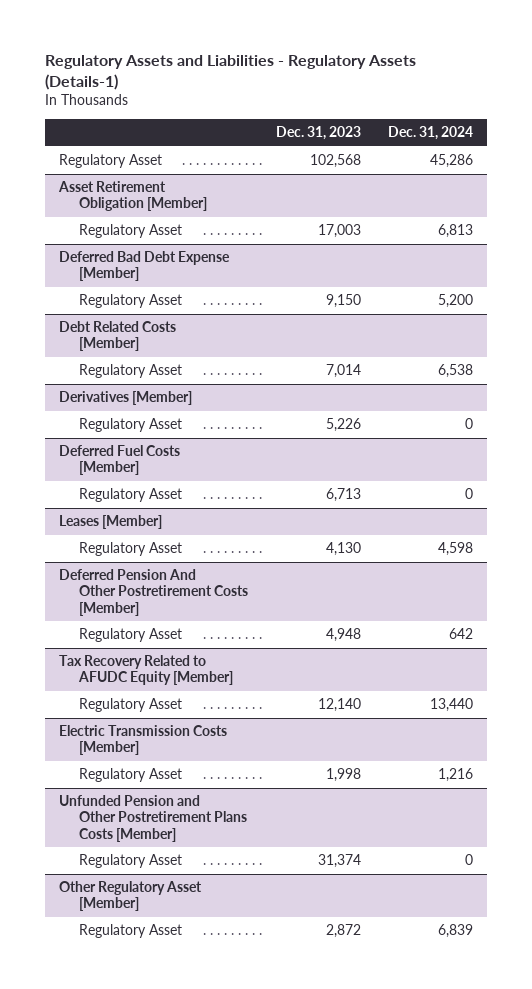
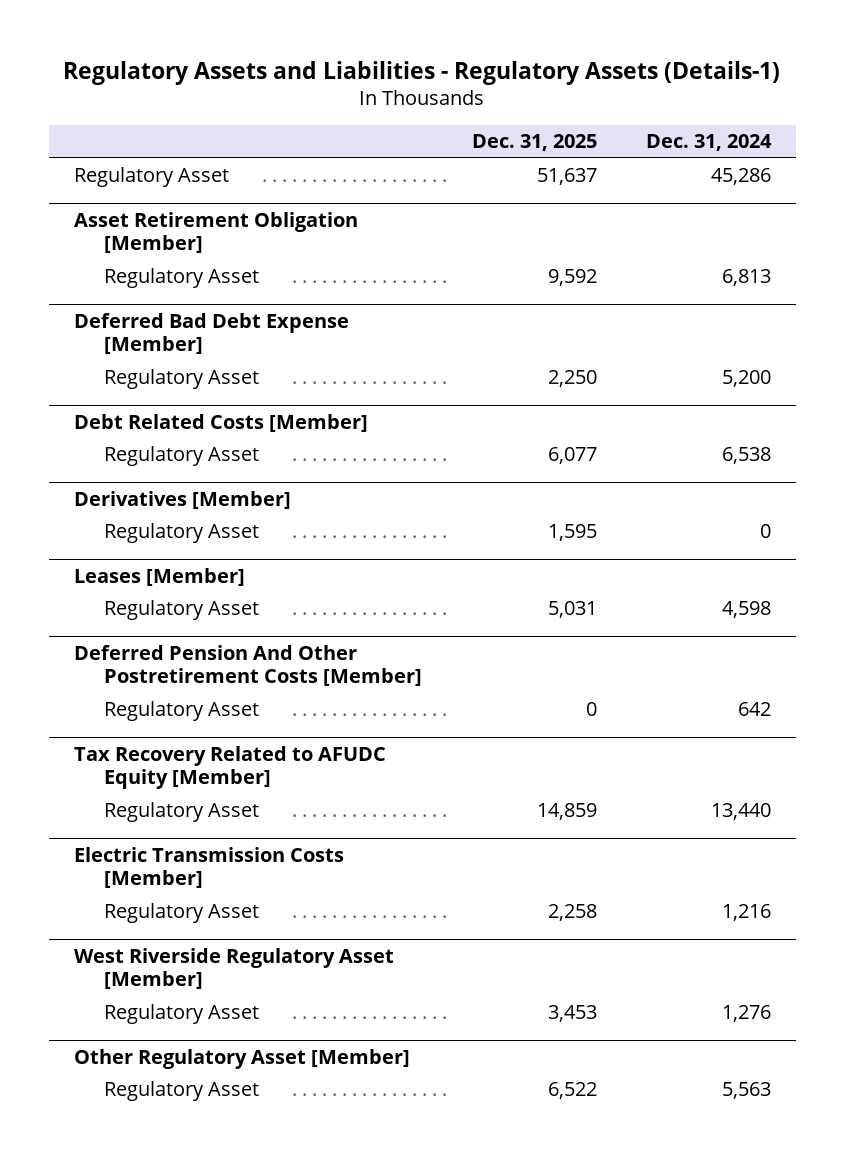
- | Dec. 31, 2023 | Dec. 31, 2024
+ | Dec. 31, 2025 | Dec. 31, 2024
- Deferred Fuel Costs [Member]
- Regulatory Asset | 6,713 | 0
- Unfunded Pension and Other Postretirement Plans Costs [Member]
- Regulatory Asset | 31,374 | 0
+ West Riverside Regulatory Asset [Member]
+ Regulatory Asset | 3,453 | 1,276
@ Other Regulatory Asset [Member]
- Regulatory Asset | 2,872 | 6,839
+ Regulatory Asset | 6,522 | 5,563

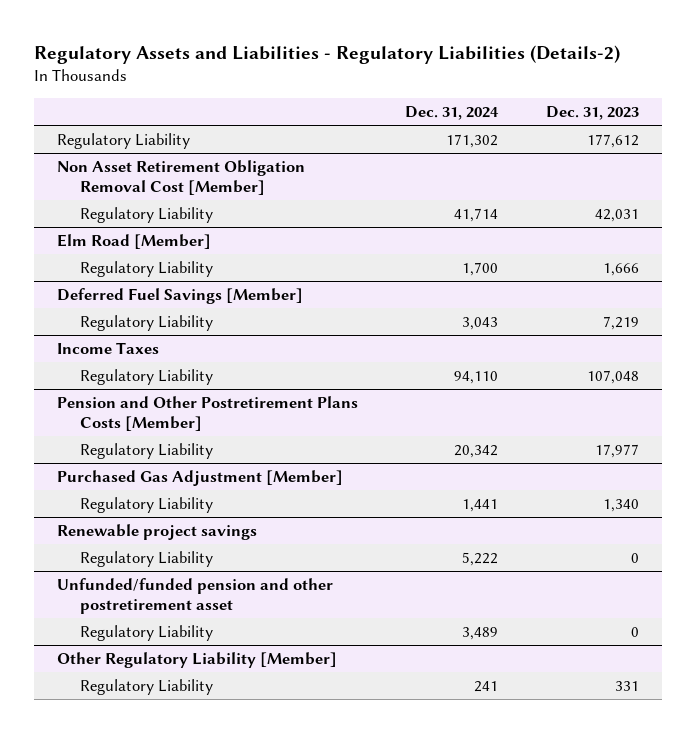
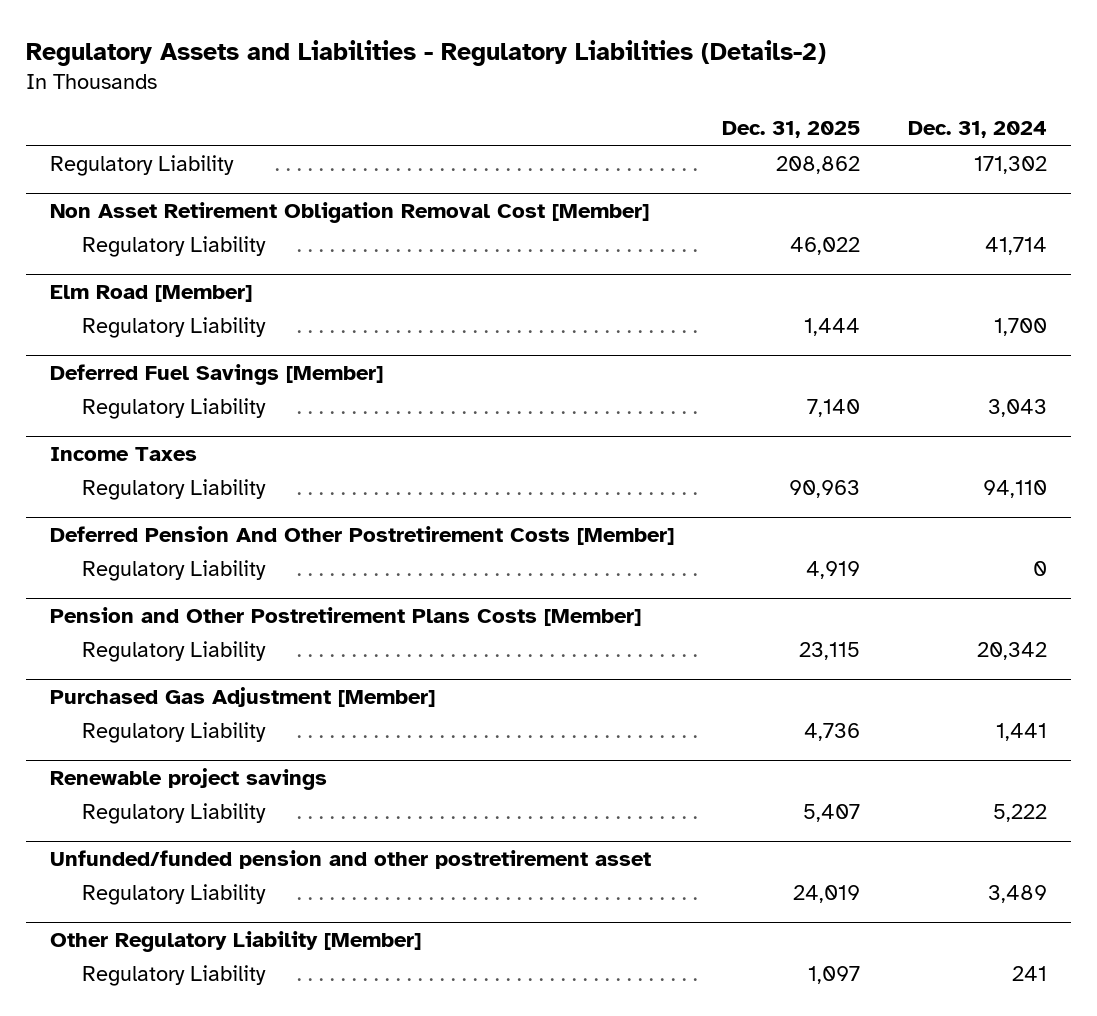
- | Dec. 31, 2024 | Dec. 31, 2023
+ | Dec. 31, 2025 | Dec. 31, 2024
+ Deferred Pension And Other Postretirement Costs [Member]
+ Regulatory Liability | 4,919 | 0

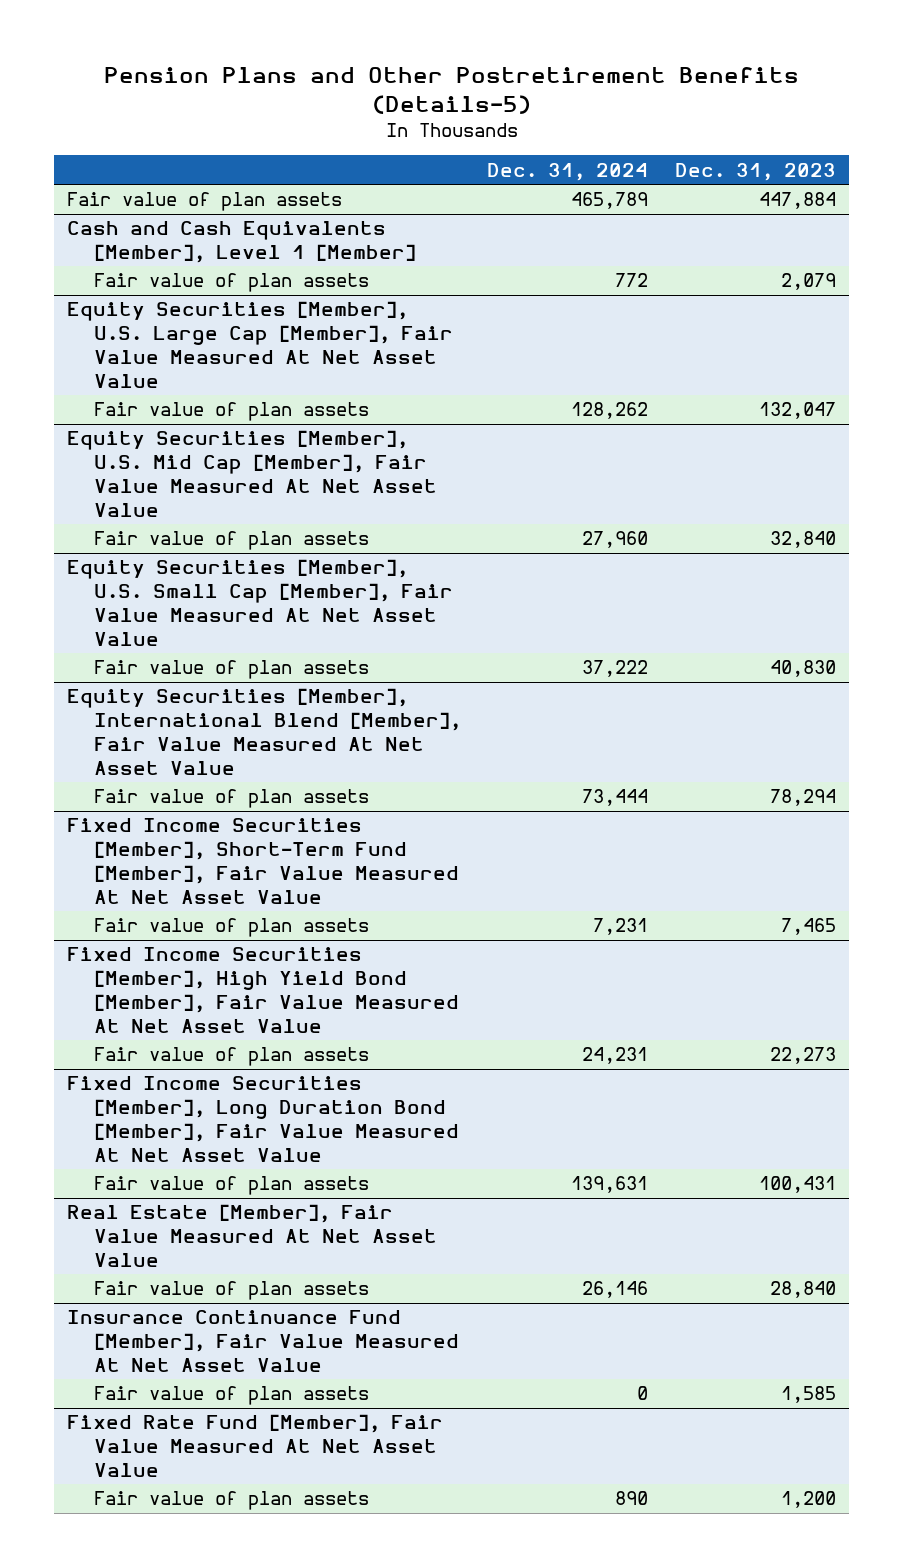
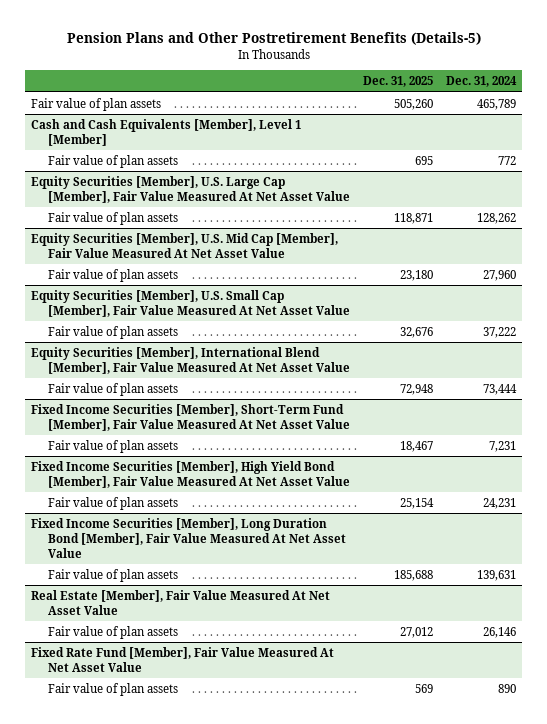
- | Dec. 31, 2024 | Dec. 31, 2023
+ | Dec. 31, 2025 | Dec. 31, 2024
- Insurance Continuance Fund [Member], Fair Value Measured At Net Asset Value
- Fair value of plan assets | 0 | 1,585

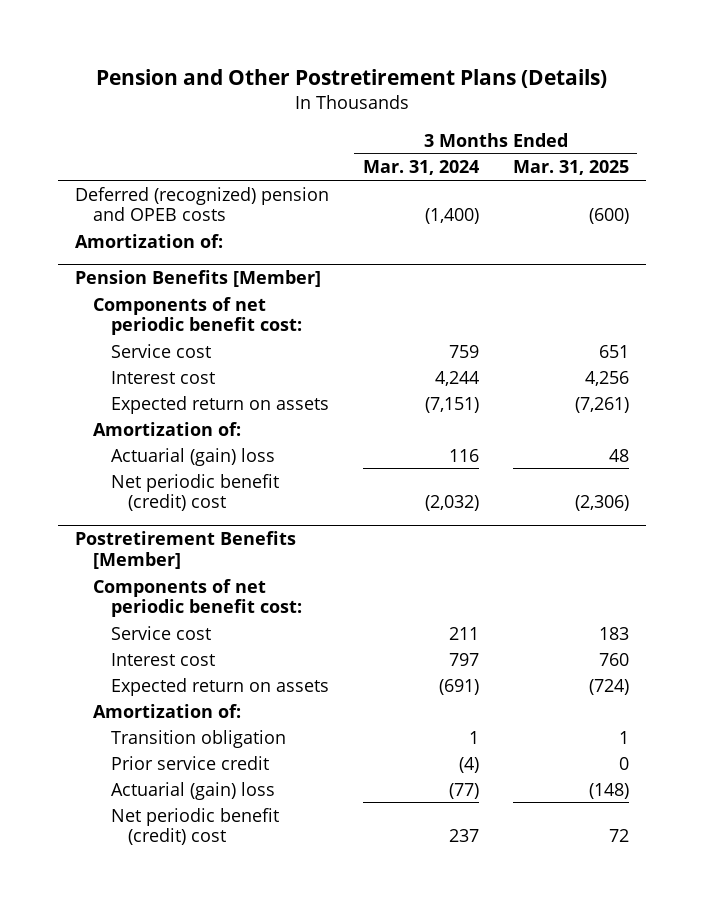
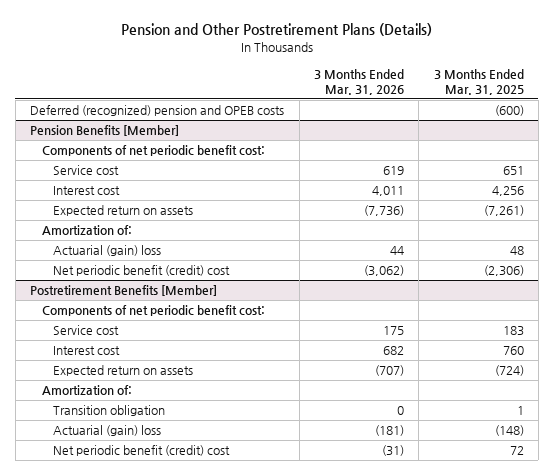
- | 3 Months Ended Mar. 31, 2024 | 3 Months Ended Mar. 31, 2025
+ | 3 Months Ended Mar. 31, 2026 | 3 Months Ended Mar. 31, 2025
- Amortization of:
@ Postretirement Benefits [Member]
- Prior service credit | (4) | 0

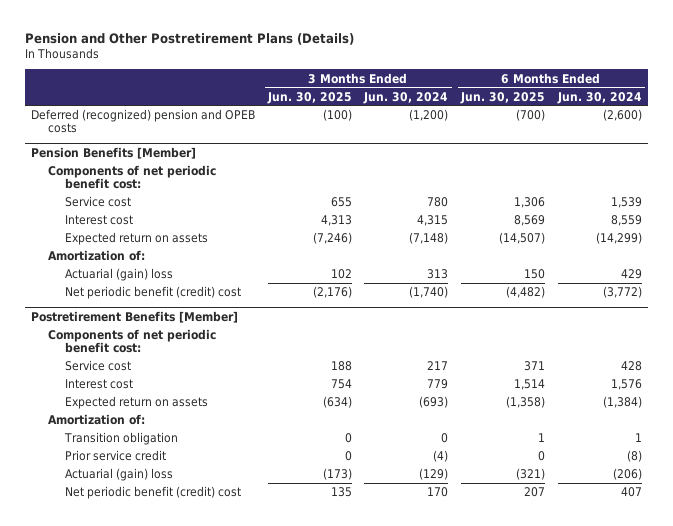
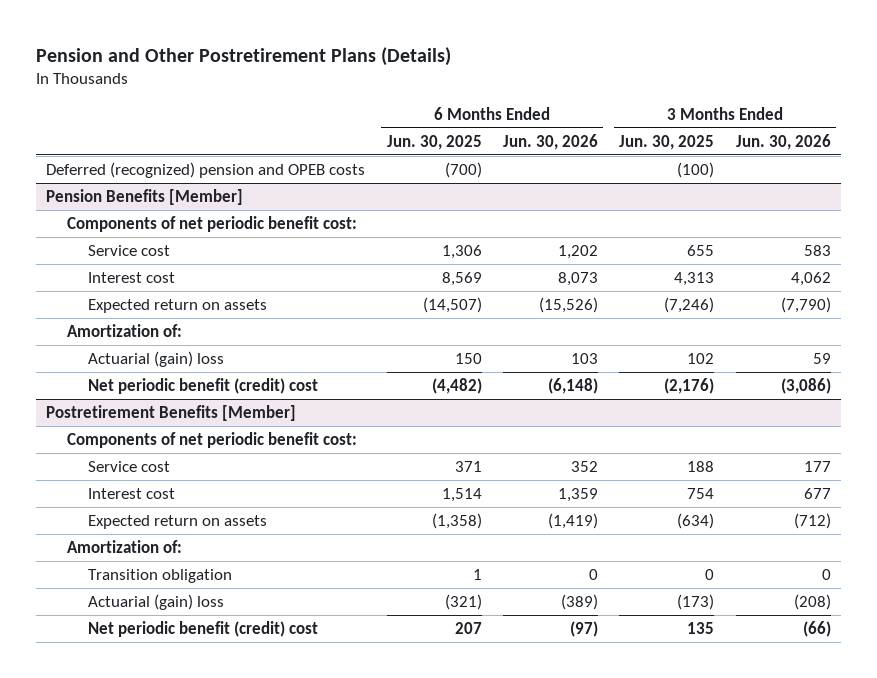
- | 3 Months Ended Jun. 30, 2025 | 3 Months Ended Jun. 30, 2024 | 6 Months Ended Jun. 30, 2025 | 6 Months Ended Jun. 30, 2024
+ | 6 Months Ended Jun. 30, 2025 | 6 Months Ended Jun. 30, 2026 | 3 Months Ended Jun. 30, 2025 | 3 Months Ended Jun. 30, 2026
@ Postretirement Benefits [Member]
- Prior service credit | 0 | (4) | 0 | (8)

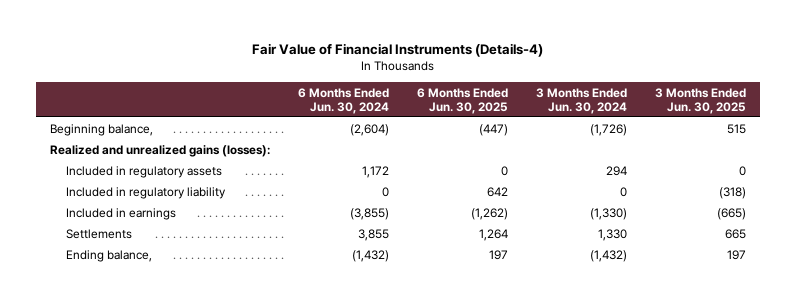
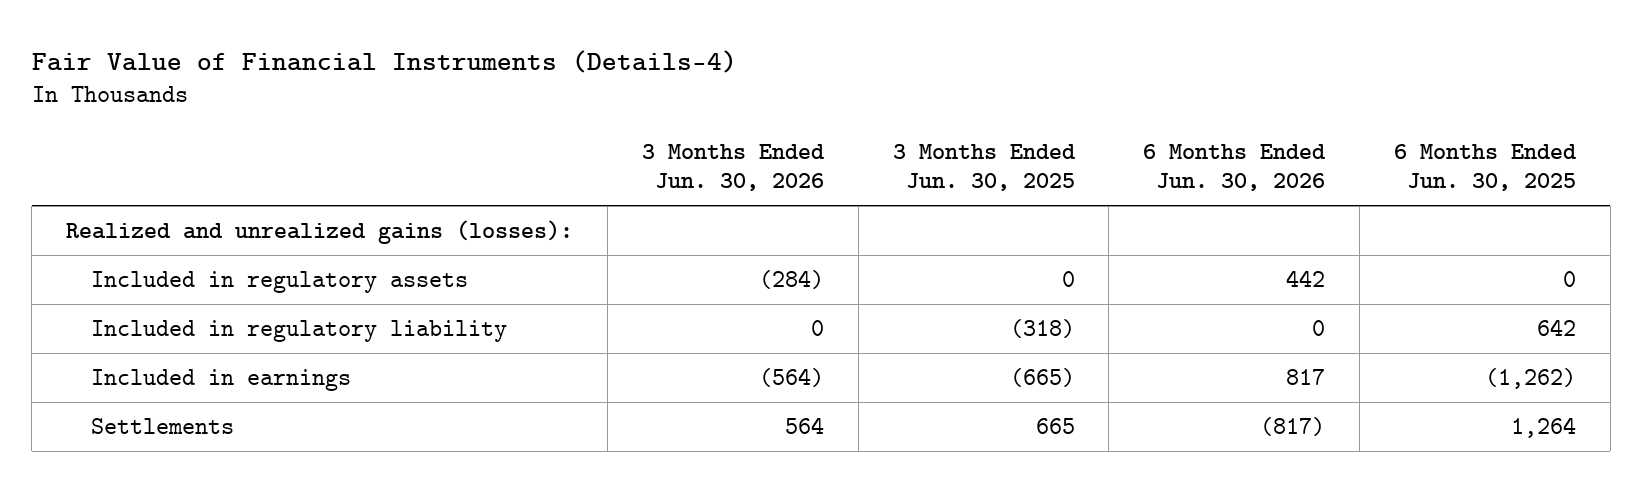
- | 6 Months Ended Jun. 30, 2024 | 6 Months Ended Jun. 30, 2025 | 3 Months Ended Jun. 30, 2024 | 3 Months Ended Jun. 30, 2025
+ | 3 Months Ended Jun. 30, 2026 | 3 Months Ended Jun. 30, 2025 | 6 Months Ended Jun. 30, 2026 | 6 Months Ended Jun. 30, 2025
- Beginning balance, | (2,604) | (447) | (1,726) | 515
- Ending balance, | (1,432) | 197 | (1,432) | 197

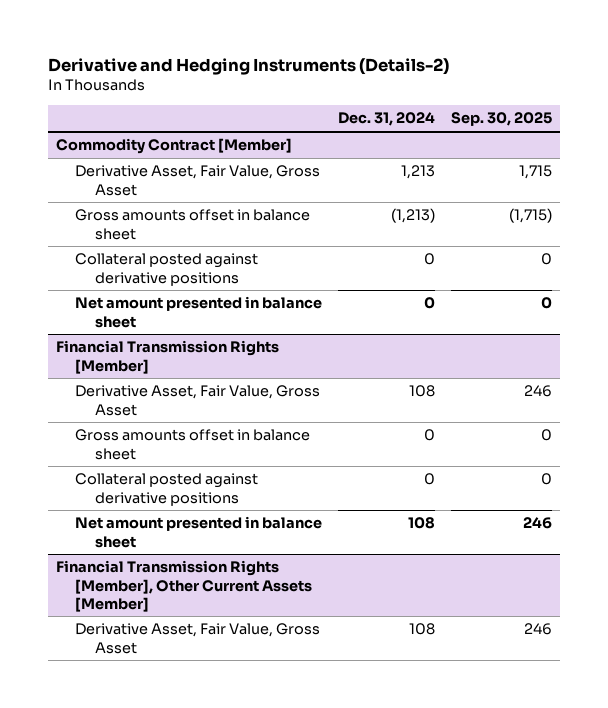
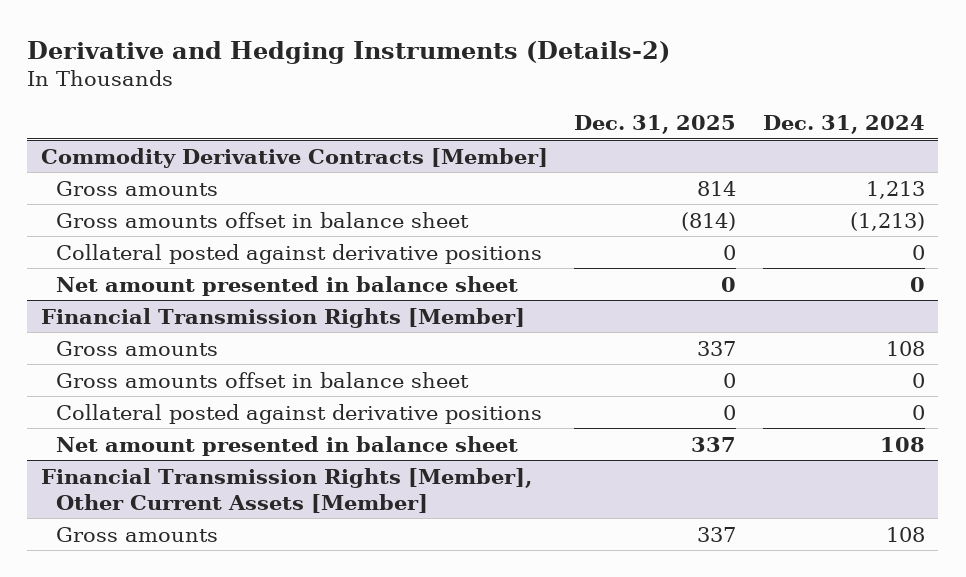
- | Dec. 31, 2024 | Sep. 30, 2025
+ | Dec. 31, 2025 | Dec. 31, 2024
- Commodity Contract [Member]
- Derivative Asset, Fair Value, Gross Asset | 1,213 | 1,715
+ Commodity Derivative Contracts [Member]
+ Gross amounts | 814 | 1,213
@ Financial Transmission Rights [Member]
- Derivative Asset, Fair Value, Gross Asset | 108 | 246
+ Gross amounts | 337 | 108
@ Financial Transmission Rights [Member], Other Current Assets [Member]
- Derivative Asset, Fair Value, Gross Asset | 108 | 246
+ Gross amounts | 337 | 108

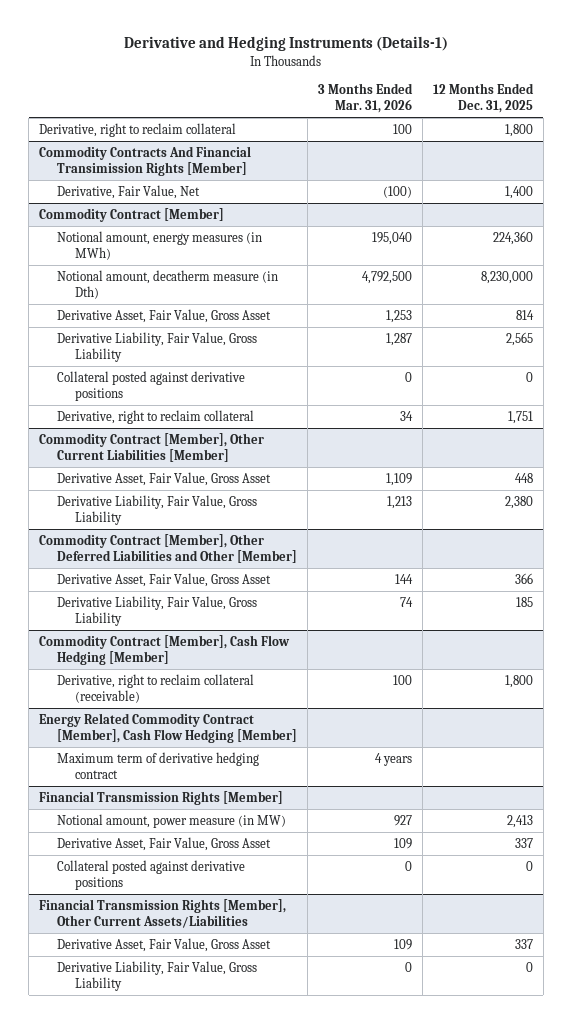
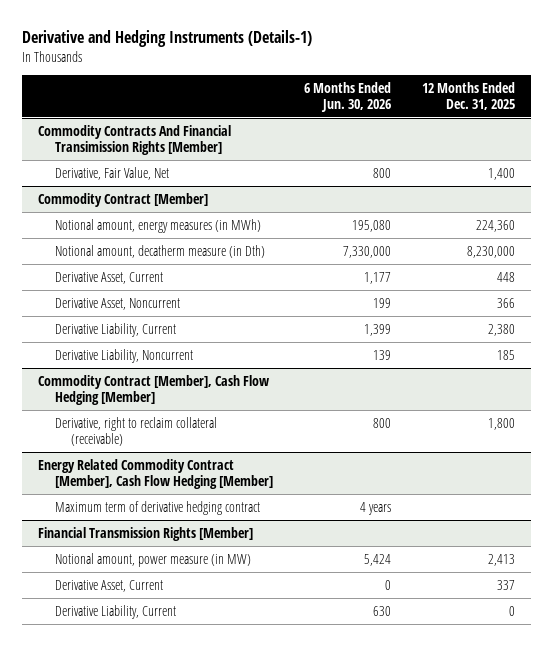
- | 3 Months Ended Mar. 31, 2026 | 12 Months Ended Dec. 31, 2025
+ | 6 Months Ended Jun. 30, 2026 | 12 Months Ended Dec. 31, 2025
- Derivative, right to reclaim collateral | 100 | 1,800
@ Commodity Contract [Member]
- Derivative Asset, Fair Value, Gross Asset | 1,253 | 814
- Derivative Liability, Fair Value, Gross Liability | 1,287 | 2,565
- Collateral posted against derivative positions | 0 | 0
- Derivative, right to reclaim collateral | 34 | 1,751
- Commodity Contract [Member], Other Current Liabilities [Member]
- Derivative Asset, Fair Value, Gross Asset | 1,109 | 448
- Derivative Liability, Fair Value, Gross Liability | 1,213 | 2,380
- Commodity Contract [Member], Other Deferred Liabilities and Other [Member]
- Derivative Asset, Fair Value, Gross Asset | 144 | 366
- Derivative Liability, Fair Value, Gross Liability | 74 | 185
@ Commodity Contract [Member]
+ Derivative Asset, Current | 1,177 | 448
+ Derivative Asset, Noncurrent | 199 | 366
+ Derivative Liability, Current | 1,399 | 2,380
+ Derivative Liability, Noncurrent | 139 | 185
@ Financial Transmission Rights [Member]
- Derivative Asset, Fair Value, Gross Asset | 109 | 337
- Collateral posted against derivative positions | 0 | 0
- Financial Transmission Rights [Member], Other Current Assets/Liabilities
- Derivative Asset, Fair Value, Gross Asset | 109 | 337
- Derivative Liability, Fair Value, Gross Liability | 0 | 0
@ Financial Transmission Rights [Member]
+ Derivative Asset, Current | 0 | 337
+ Derivative Liability, Current | 630 | 0

